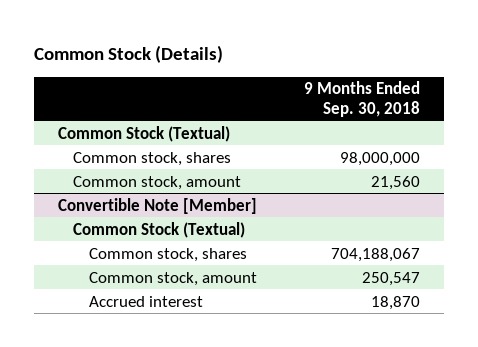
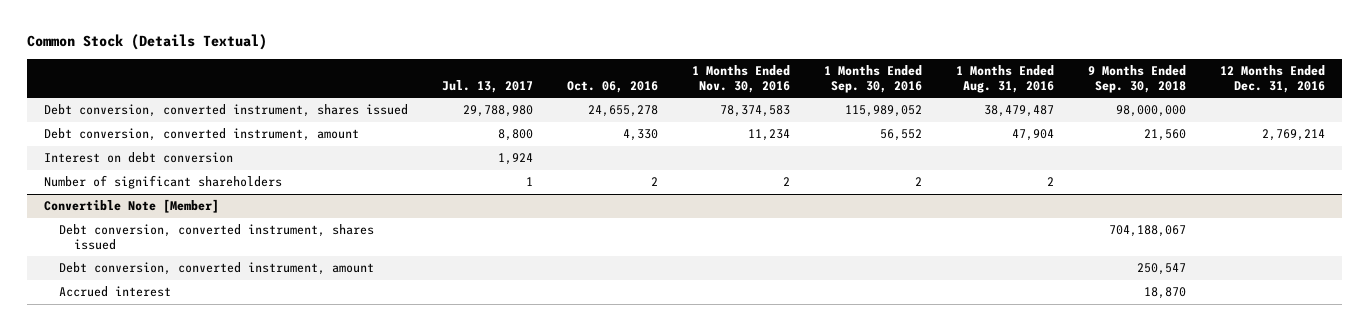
- Common Stock (Details)
+ Common Stock (Details Textual)
- | 9 Months Ended Sep. 30, 2018
+ | Jul. 13, 2017 | Oct. 06, 2016 | 1 Months Ended Nov. 30, 2016 | 1 Months Ended Sep. 30, 2016 | 1 Months Ended Aug. 31, 2016 | 9 Months Ended Sep. 30, 2018 | 12 Months Ended Dec. 31, 2016
- Common Stock (Textual)
- Common stock, shares | 98,000,000
- Common stock, amount | 21,560
+ Debt conversion, converted instrument, shares issued | 29,788,980 | 24,655,278 | 78,374,583 | 115,989,052 | 38,479,487 | 98,000,000 |
+ Debt conversion, converted instrument, amount | 8,800 | 4,330 | 11,234 | 56,552 | 47,904 | 21,560 | 2,769,214
+ Interest on debt conversion | 1,924 | | | | | |
+ Number of significant shareholders | 1 | 2 | 2 | 2 | 2 | |
@ Convertible Note [Member]
- Common Stock (Textual)
- Common stock, shares | 704,188,067
- Common stock, amount | 250,547
+ Debt conversion, converted instrument, shares issued | | | | | | 704,188,067 |
+ Debt conversion, converted instrument, amount | | | | | | 250,547 |

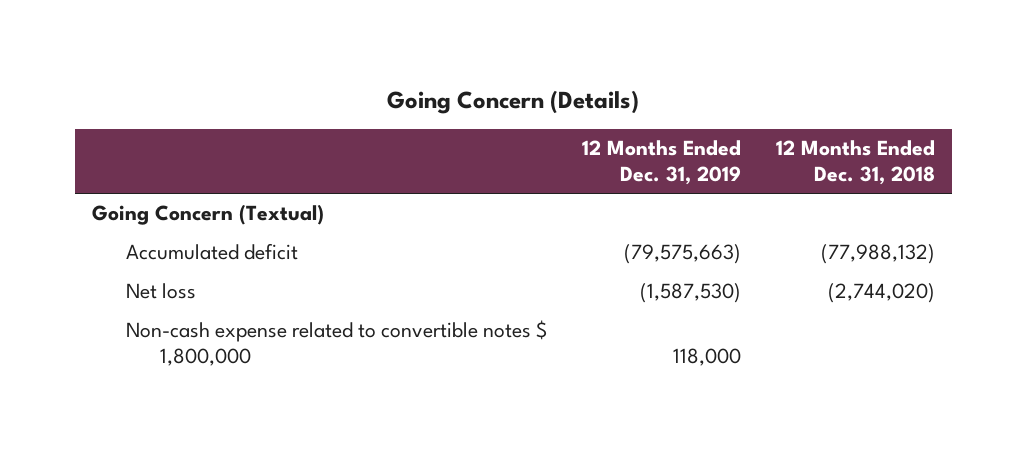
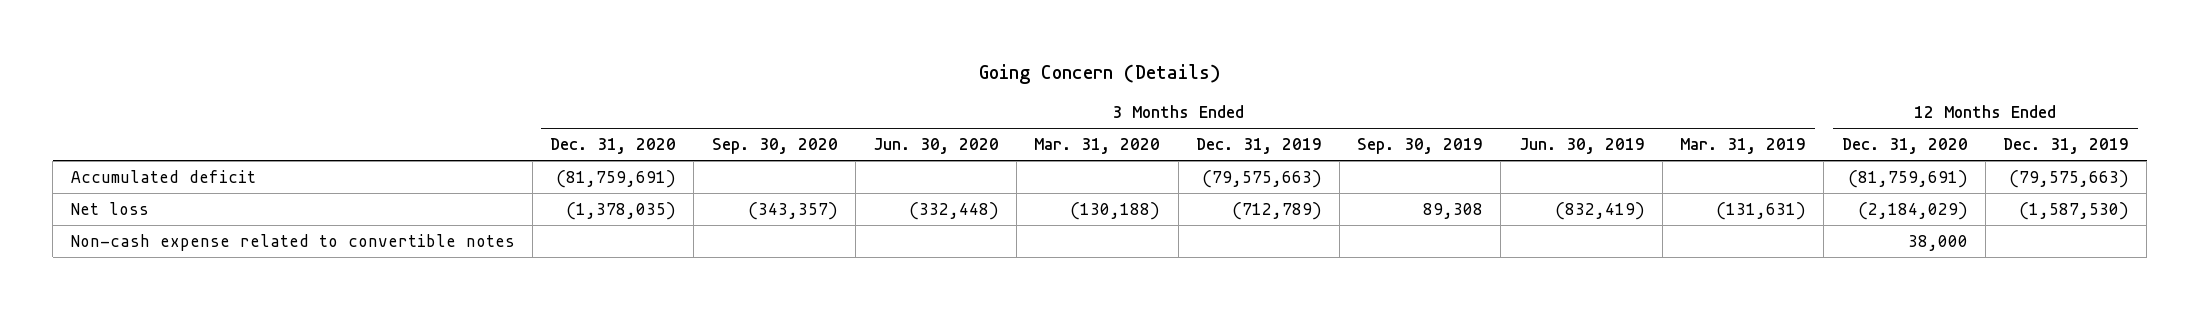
- | 12 Months Ended Dec. 31, 2019 | 12 Months Ended Dec. 31, 2018
+ | 3 Months Ended Dec. 31, 2020 | 3 Months Ended Sep. 30, 2020 | 3 Months Ended Jun. 30, 2020 | 3 Months Ended Mar. 31, 2020 | 3 Months Ended Dec. 31, 2019 | 3 Months Ended Sep. 30, 2019 | 3 Months Ended Jun. 30, 2019 | 3 Months Ended Mar. 31, 2019 | 12 Months Ended Dec. 31, 2020 | 12 Months Ended Dec. 31, 2019
- Going Concern (Textual)
- Non-cash expense related to convertible notes $ 1,800,000 | 118,000 |
+ Non-cash expense related to convertible notes | | | | | | | | | 38,000 |

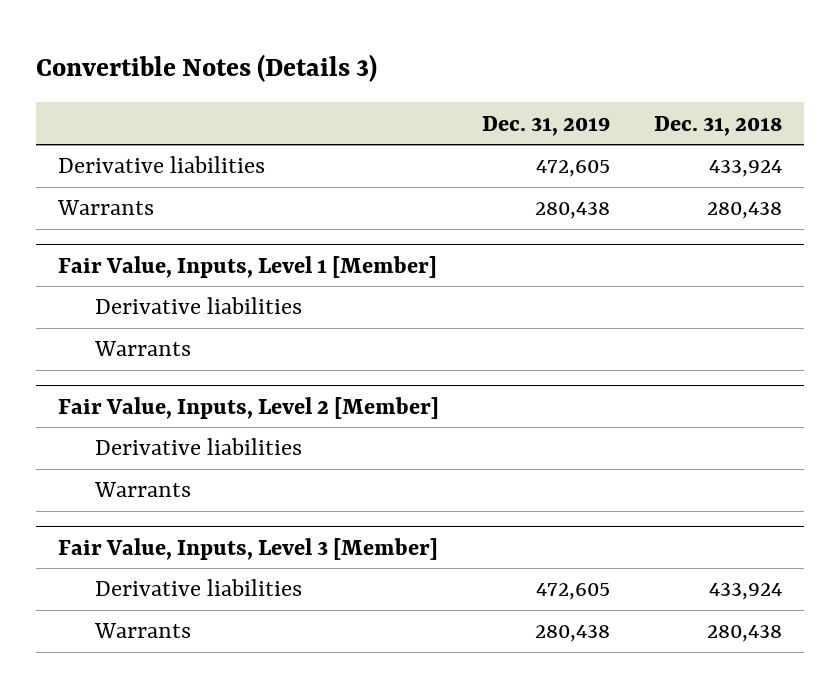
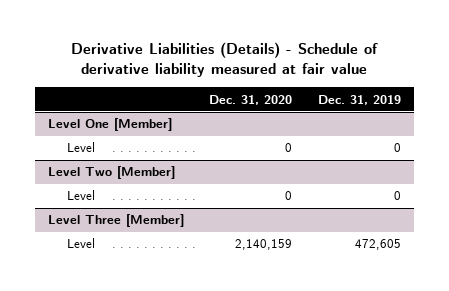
- Convertible Notes (Details 3)
+ Derivative Liabilities (Details) - Schedule of derivative liability measured at fair value
- | Dec. 31, 2019 | Dec. 31, 2018
+ | Dec. 31, 2020 | Dec. 31, 2019
- Derivative liabilities | 472,605 | 433,924
- Warrants | 280,438 | 280,438
- Fair Value, Inputs, Level 1 [Member]
- Derivative liabilities
- Warrants
- Fair Value, Inputs, Level 2 [Member]
- Derivative liabilities
- Warrants
- Fair Value, Inputs, Level 3 [Member]
- Derivative liabilities | 472,605 | 433,924
- Warrants | 280,438 | 280,438
+ Level One [Member]
+ Level | 0 | 0
+ Level Two [Member]
+ Level | 0 | 0
+ Level Three [Member]
+ Level | 2,140,159 | 472,605

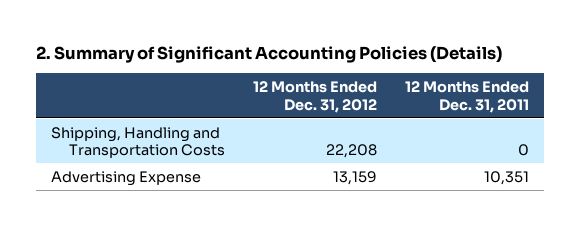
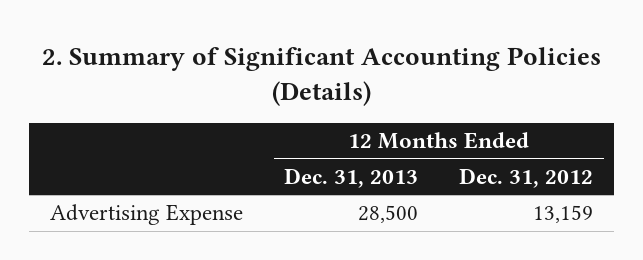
- | 12 Months Ended Dec. 31, 2012 | 12 Months Ended Dec. 31, 2011
+ | 12 Months Ended Dec. 31, 2013 | 12 Months Ended Dec. 31, 2012
- Shipping, Handling and Transportation Costs | 22,208 | 0

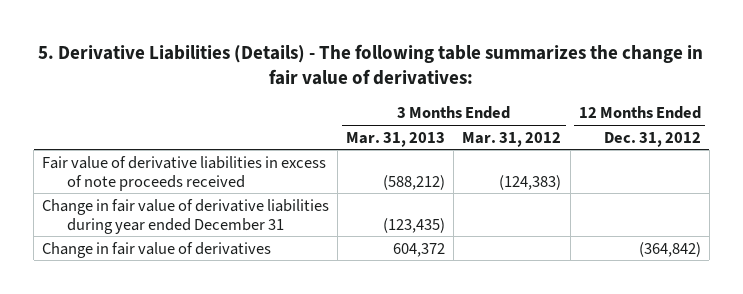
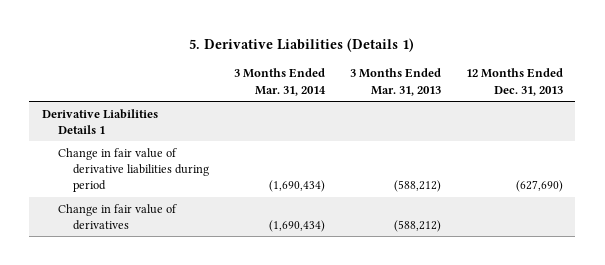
- 5. Derivative Liabilities (Details) - The following table summarizes the change in fair value of derivatives:
+ 5. Derivative Liabilities (Details 1)
- | 3 Months Ended Mar. 31, 2013 | 3 Months Ended Mar. 31, 2012 | 12 Months Ended Dec. 31, 2012
+ | 3 Months Ended Mar. 31, 2014 | 3 Months Ended Mar. 31, 2013 | 12 Months Ended Dec. 31, 2013
- Fair value of derivative liabilities in excess of note proceeds received | (588,212) | (124,383) |
- Change in fair value of derivative liabilities during year ended December 31 | (123,435) | |
- Change in fair value of derivatives | 604,372 | | (364,842)
+ Derivative Liabilities Details 1
+ Change in fair value of derivative liabilities during period | (1,690,434) | (588,212) | (627,690)
+ Change in fair value of derivatives | (1,690,434) | (588,212) |

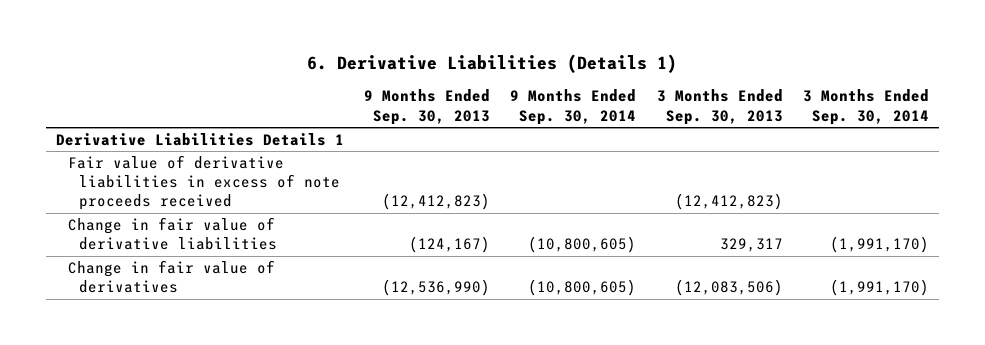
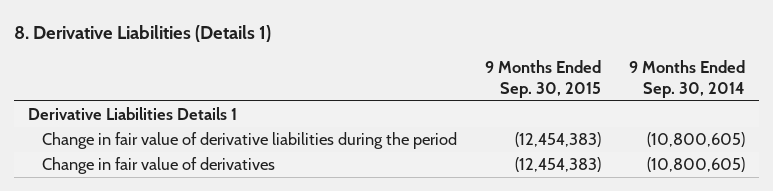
- 6. Derivative Liabilities (Details 1)
+ 8. Derivative Liabilities (Details 1)
- | 9 Months Ended Sep. 30, 2013 | 9 Months Ended Sep. 30, 2014 | 3 Months Ended Sep. 30, 2013 | 3 Months Ended Sep. 30, 2014
+ | 9 Months Ended Sep. 30, 2015 | 9 Months Ended Sep. 30, 2014
- Fair value of derivative liabilities in excess of note proceeds received | (12,412,823) | | (12,412,823) |
- Change in fair value of derivative liabilities | (124,167) | (10,800,605) | 329,317 | (1,991,170)
+ Change in fair value of derivative liabilities during the period | (12,454,383) | (10,800,605)

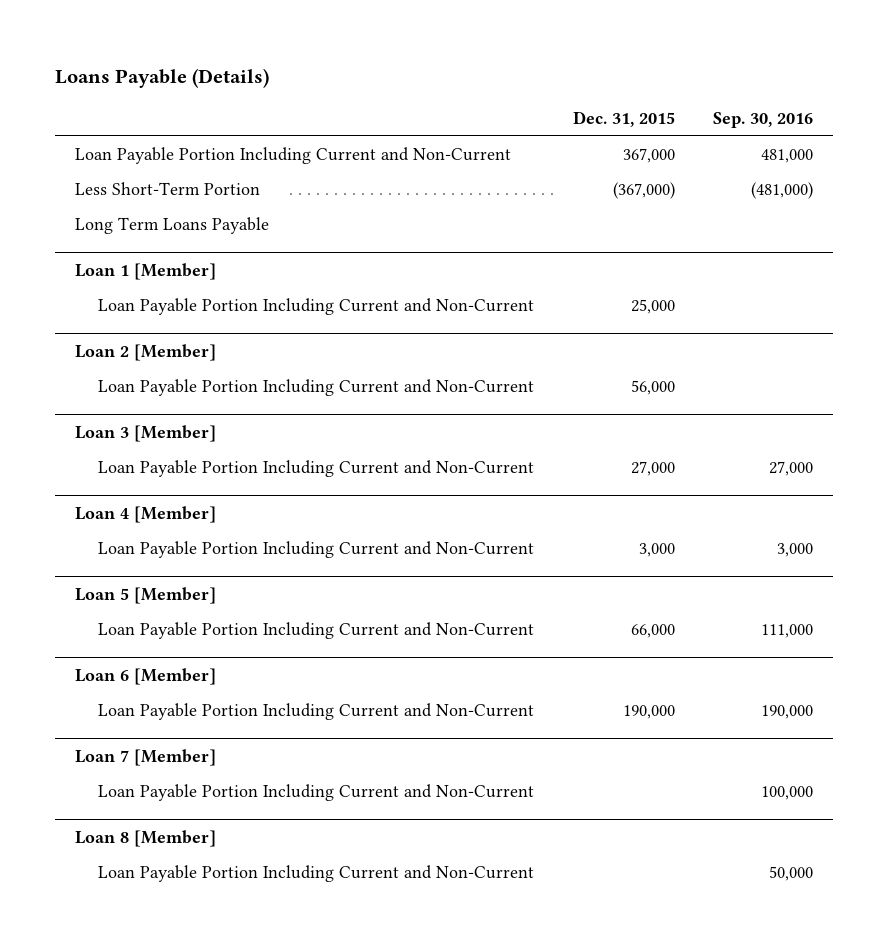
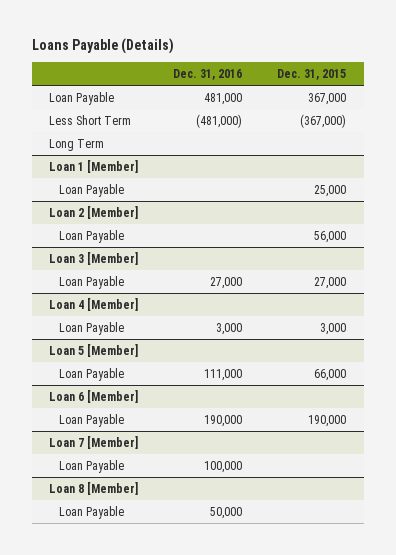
- | Dec. 31, 2015 | Sep. 30, 2016
+ | Dec. 31, 2016 | Dec. 31, 2015
- Loan Payable Portion Including Current and Non-Current | 367,000 | 481,000
- Less Short-Term Portion | (367,000) | (481,000)
- Long Term Loans Payable
+ Loan Payable | 481,000 | 367,000
+ Less Short Term | (481,000) | (367,000)
+ Long Term
@ Loan 1 [Member]
- Loan Payable Portion Including Current and Non-Current | 25,000 |
+ Loan Payable | | 25,000
@ Loan 2 [Member]
- Loan Payable Portion Including Current and Non-Current | 56,000 |
+ Loan Payable | | 56,000
@ Loan 3 [Member]
- Loan Payable Portion Including Current and Non-Current | 27,000 | 27,000
+ Loan Payable | 27,000 | 27,000
@ Loan 4 [Member]
- Loan Payable Portion Including Current and Non-Current | 3,000 | 3,000
+ Loan Payable | 3,000 | 3,000
@ Loan 5 [Member]
- Loan Payable Portion Including Current and Non-Current | 66,000 | 111,000
+ Loan Payable | 111,000 | 66,000
@ Loan 6 [Member]
- Loan Payable Portion Including Current and Non-Current | 190,000 | 190,000
+ Loan Payable | 190,000 | 190,000
@ Loan 7 [Member]
- Loan Payable Portion Including Current and Non-Current | | 100,000
+ Loan Payable | 100,000 |
@ Loan 8 [Member]
- Loan Payable Portion Including Current and Non-Current | | 50,000
+ Loan Payable | 50,000 |

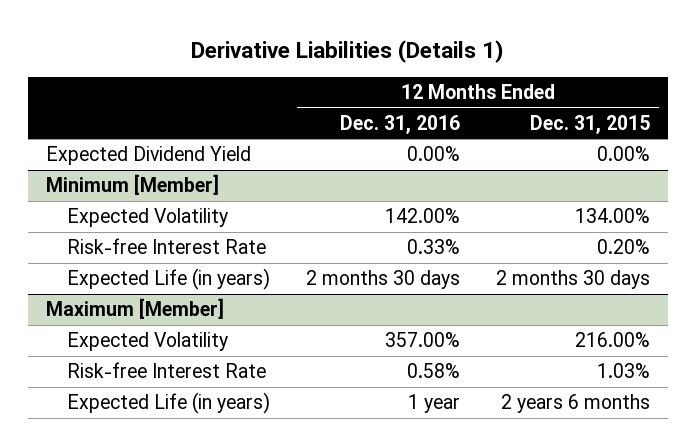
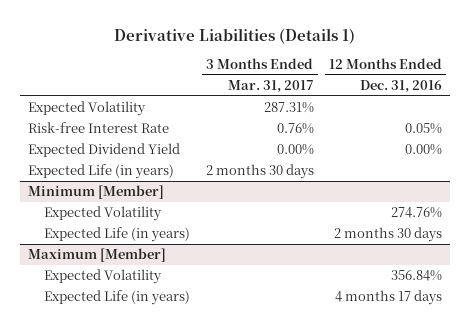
- | 12 Months Ended Dec. 31, 2016 | 12 Months Ended Dec. 31, 2015
+ | 3 Months Ended Mar. 31, 2017 | 12 Months Ended Dec. 31, 2016
+ Expected Volatility | 287.31% |
+ Risk-free Interest Rate | 0.76% | 0.05%
+ Expected Life (in years) | 2 months 30 days |
@ Minimum [Member]
- Expected Volatility | 142.00% | 134.00%
- Risk-free Interest Rate | 0.33% | 0.20%
+ Expected Volatility | | 274.76%
@ Maximum [Member]
- Expected Volatility | 357.00% | 216.00%
- Risk-free Interest Rate | 0.58% | 1.03%
- Expected Life (in years) | 1 year | 2 years 6 months
+ Expected Volatility | | 356.84%
+ Expected Life (in years) | | 4 months 17 days

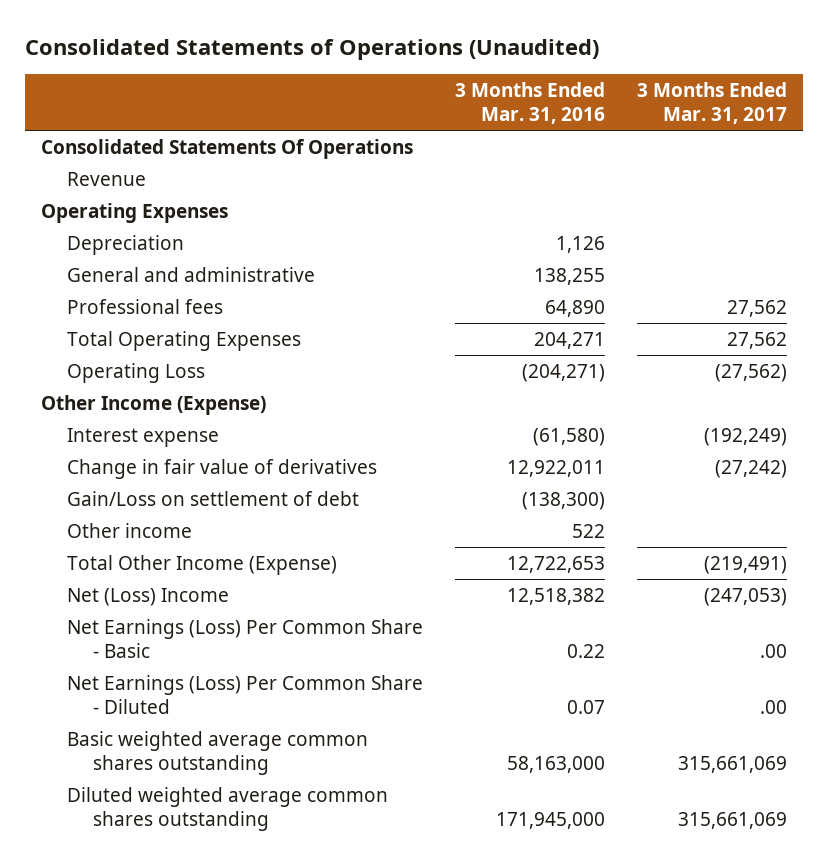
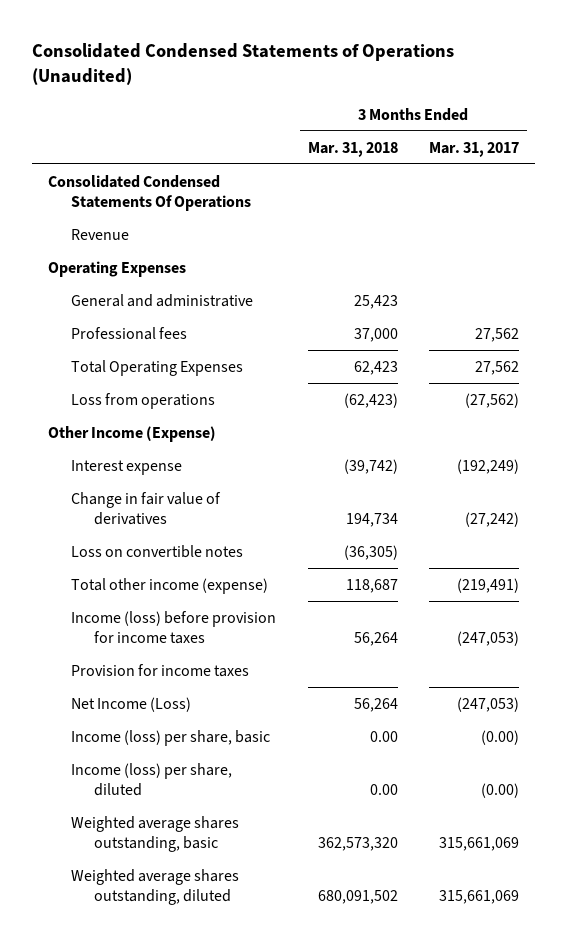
- Consolidated Statements of Operations (Unaudited)
+ Consolidated Condensed Statements of Operations (Unaudited)
- | 3 Months Ended Mar. 31, 2016 | 3 Months Ended Mar. 31, 2017
+ | 3 Months Ended Mar. 31, 2018 | 3 Months Ended Mar. 31, 2017
- Consolidated Statements Of Operations
+ Consolidated Condensed Statements Of Operations
- Depreciation | 1,126 |
- Operating Loss | (204,271) | (27,562)
+ Loss from operations | (62,423) | (27,562)
- Gain/Loss on settlement of debt | (138,300) |
- Other income | 522 |
- Total Other Income (Expense) | 12,722,653 | (219,491)
- Net (Loss) Income | 12,518,382 | (247,053)
- Net Earnings (Loss) Per Common Share - Basic | 0.22 | .00
- Net Earnings (Loss) Per Common Share - Diluted | 0.07 | .00
- Basic weighted average common shares outstanding | 58,163,000 | 315,661,069
- Diluted weighted average common shares outstanding | 171,945,000 | 315,661,069
+ Loss on convertible notes | (36,305) |
+ Total other income (expense) | 118,687 | (219,491)
+ Income (loss) before provision for income taxes | 56,264 | (247,053)
+ Provision for income taxes
+ Net Income (Loss) | 56,264 | (247,053)
+ Income (loss) per share, basic | 0.00 | (0.00)
+ Income (loss) per share, diluted | 0.00 | (0.00)
+ Weighted average shares outstanding, basic | 362,573,320 | 315,661,069
+ Weighted average shares outstanding, diluted | 680,091,502 | 315,661,069

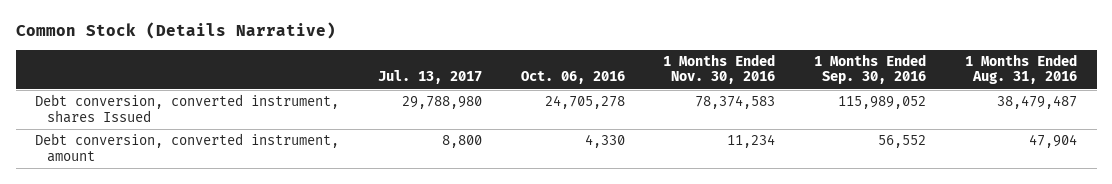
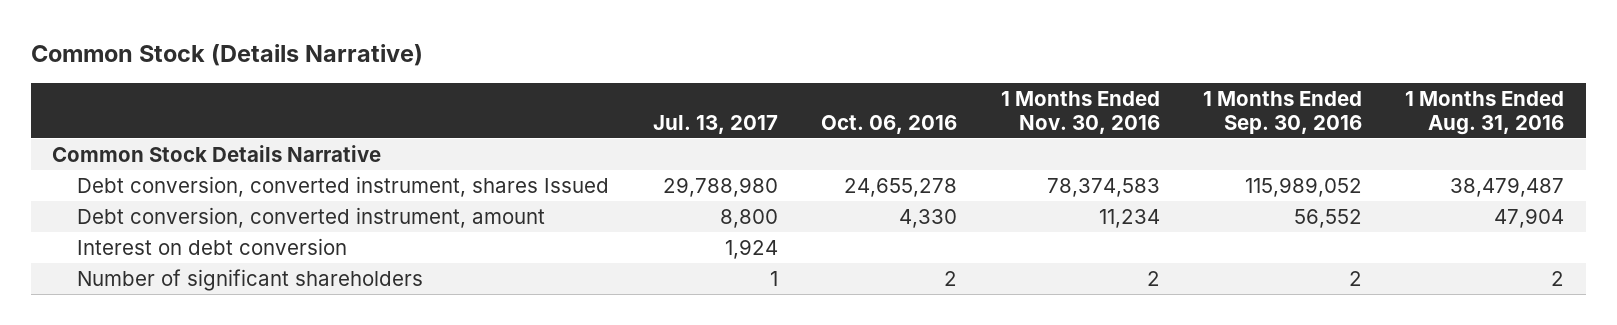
- Debt conversion, converted instrument, shares Issued | 29,788,980 | 24,705,278 | 78,374,583 | 115,989,052 | 38,479,487
+ Common Stock Details Narrative
+ Debt conversion, converted instrument, shares Issued | 29,788,980 | 24,655,278 | 78,374,583 | 115,989,052 | 38,479,487
+ Interest on debt conversion | 1,924 | | | |
+ Number of significant shareholders | 1 | 2 | 2 | 2 | 2

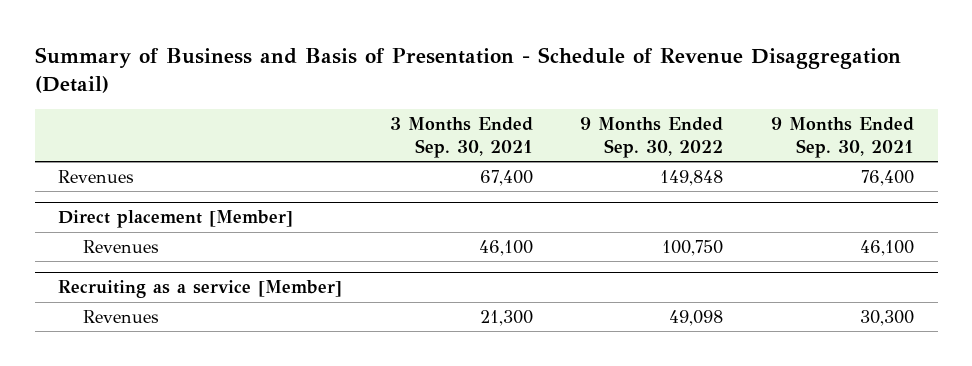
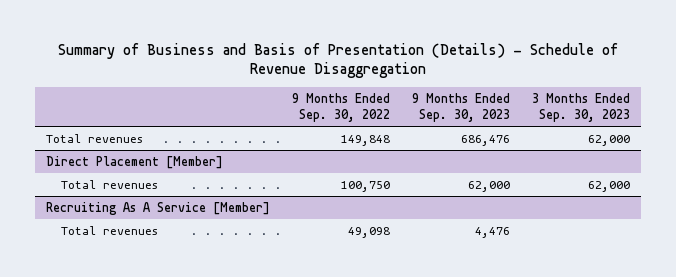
- Summary of Business and Basis of Presentation - Schedule of Revenue Disaggregation (Detail)
+ Summary of Business and Basis of Presentation (Details) - Schedule of Revenue Disaggregation
- | 3 Months Ended Sep. 30, 2021 | 9 Months Ended Sep. 30, 2022 | 9 Months Ended Sep. 30, 2021
+ | 9 Months Ended Sep. 30, 2022 | 9 Months Ended Sep. 30, 2023 | 3 Months Ended Sep. 30, 2023
- Revenues | 67,400 | 149,848 | 76,400
- Direct placement [Member]
- Revenues | 46,100 | 100,750 | 46,100
- Recruiting as a service [Member]
- Revenues | 21,300 | 49,098 | 30,300
+ Total revenues | 149,848 | 686,476 | 62,000
+ Direct Placement [Member]
+ Total revenues | 100,750 | 62,000 | 62,000
+ Recruiting As A Service [Member]
+ Total revenues | 49,098 | 4,476 |

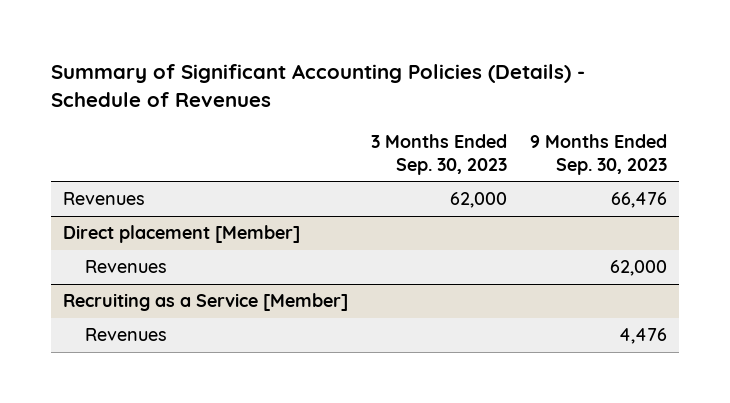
- Summary of Business and Basis of Presentation (Details) - Schedule of Revenue Disaggregation
+ Summary of Significant Accounting Policies (Details) - Schedule of Revenues
- | 9 Months Ended Sep. 30, 2022 | 9 Months Ended Sep. 30, 2023 | 3 Months Ended Sep. 30, 2023
+ | 3 Months Ended Sep. 30, 2023 | 9 Months Ended Sep. 30, 2023
- Total revenues | 149,848 | 686,476 | 62,000
- Direct Placement [Member]
- Total revenues | 100,750 | 62,000 | 62,000
- Recruiting As A Service [Member]
- Total revenues | 49,098 | 4,476 |
+ Revenues | 62,000 | 66,476
+ Direct placement [Member]
+ Revenues | | 62,000
+ Recruiting as a Service [Member]
+ Revenues | | 4,476

